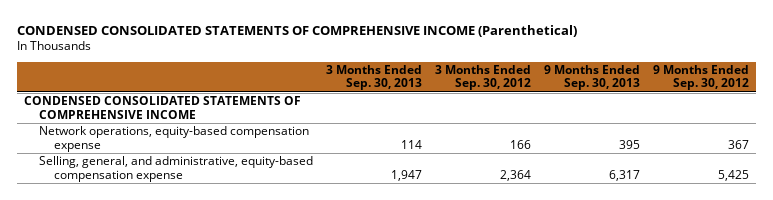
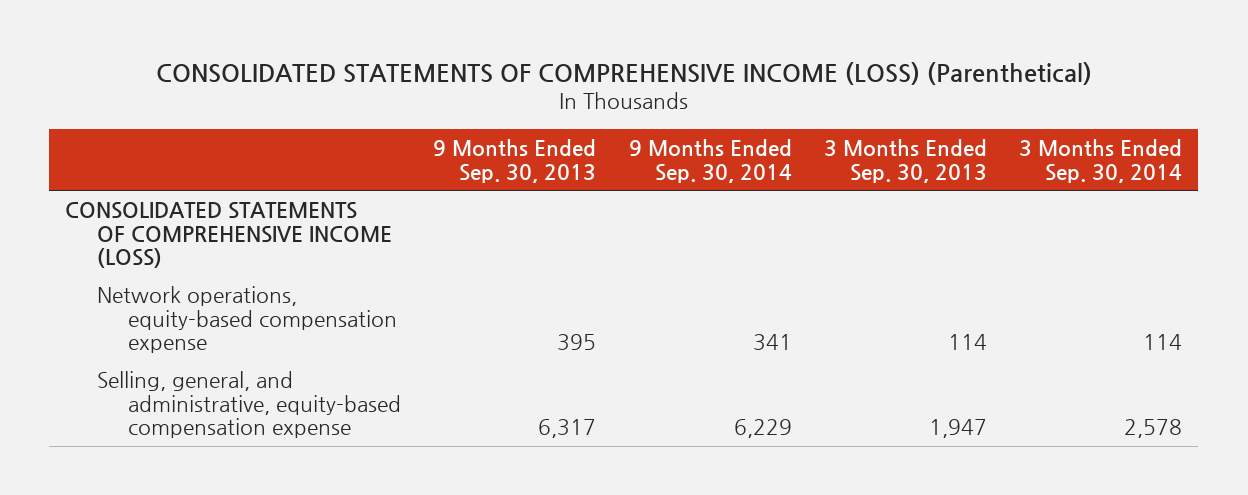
- CONDENSED CONSOLIDATED STATEMENTS OF COMPREHENSIVE INCOME (Parenthetical)
+ CONSOLIDATED STATEMENTS OF COMPREHENSIVE INCOME (LOSS) (Parenthetical)
- | 3 Months Ended Sep. 30, 2013 | 3 Months Ended Sep. 30, 2012 | 9 Months Ended Sep. 30, 2013 | 9 Months Ended Sep. 30, 2012
+ | 9 Months Ended Sep. 30, 2013 | 9 Months Ended Sep. 30, 2014 | 3 Months Ended Sep. 30, 2013 | 3 Months Ended Sep. 30, 2014
- CONDENSED CONSOLIDATED STATEMENTS OF COMPREHENSIVE INCOME
+ CONSOLIDATED STATEMENTS OF COMPREHENSIVE INCOME (LOSS)

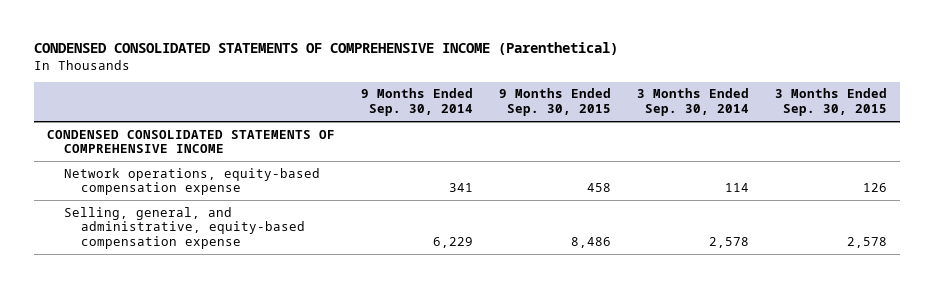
- CONSOLIDATED STATEMENTS OF COMPREHENSIVE INCOME (LOSS) (Parenthetical)
+ CONDENSED CONSOLIDATED STATEMENTS OF COMPREHENSIVE INCOME (Parenthetical)
- | 9 Months Ended Sep. 30, 2013 | 9 Months Ended Sep. 30, 2014 | 3 Months Ended Sep. 30, 2013 | 3 Months Ended Sep. 30, 2014
+ | 9 Months Ended Sep. 30, 2014 | 9 Months Ended Sep. 30, 2015 | 3 Months Ended Sep. 30, 2014 | 3 Months Ended Sep. 30, 2015
- CONSOLIDATED STATEMENTS OF COMPREHENSIVE INCOME (LOSS)
+ CONDENSED CONSOLIDATED STATEMENTS OF COMPREHENSIVE INCOME

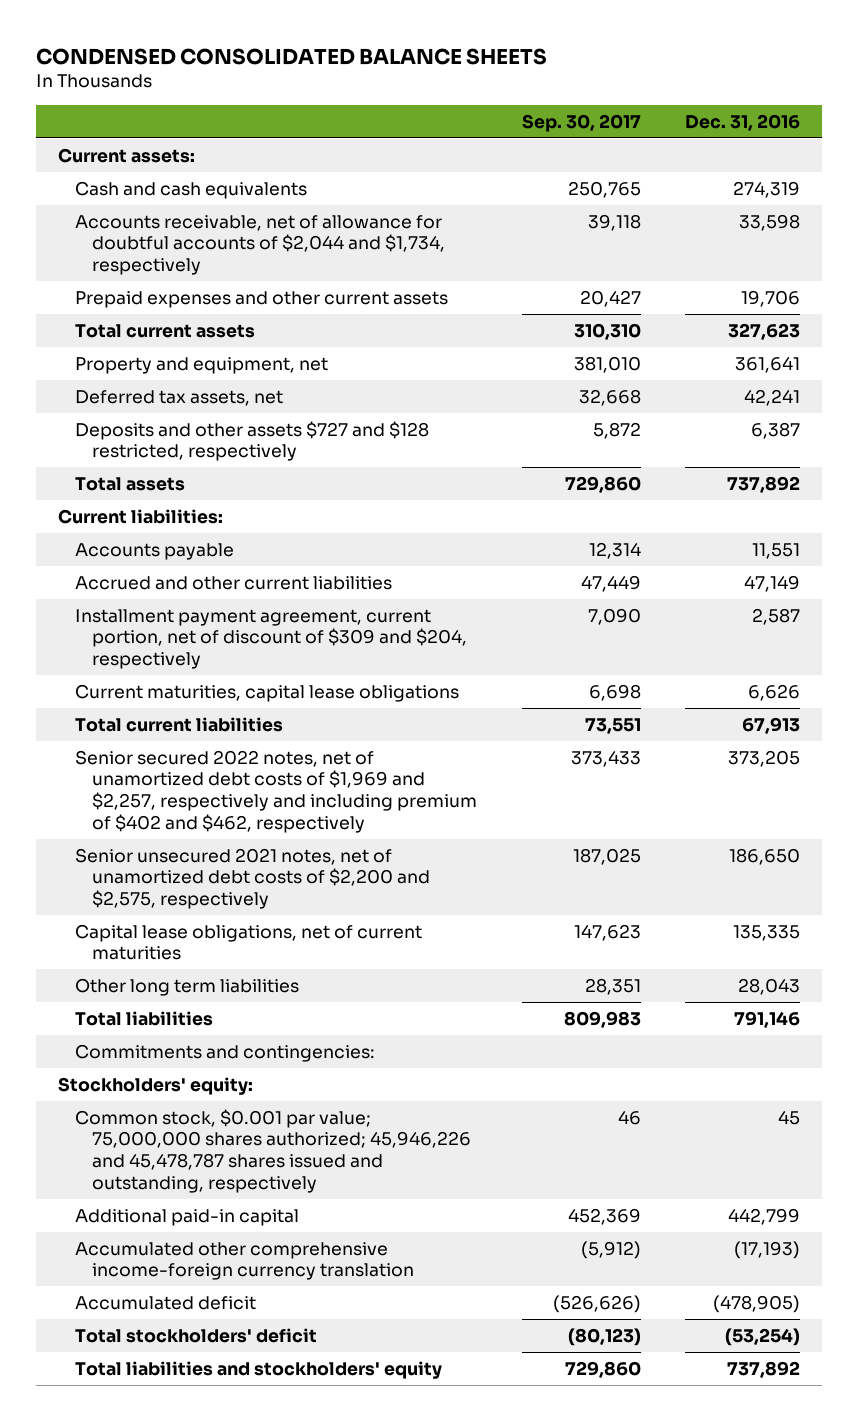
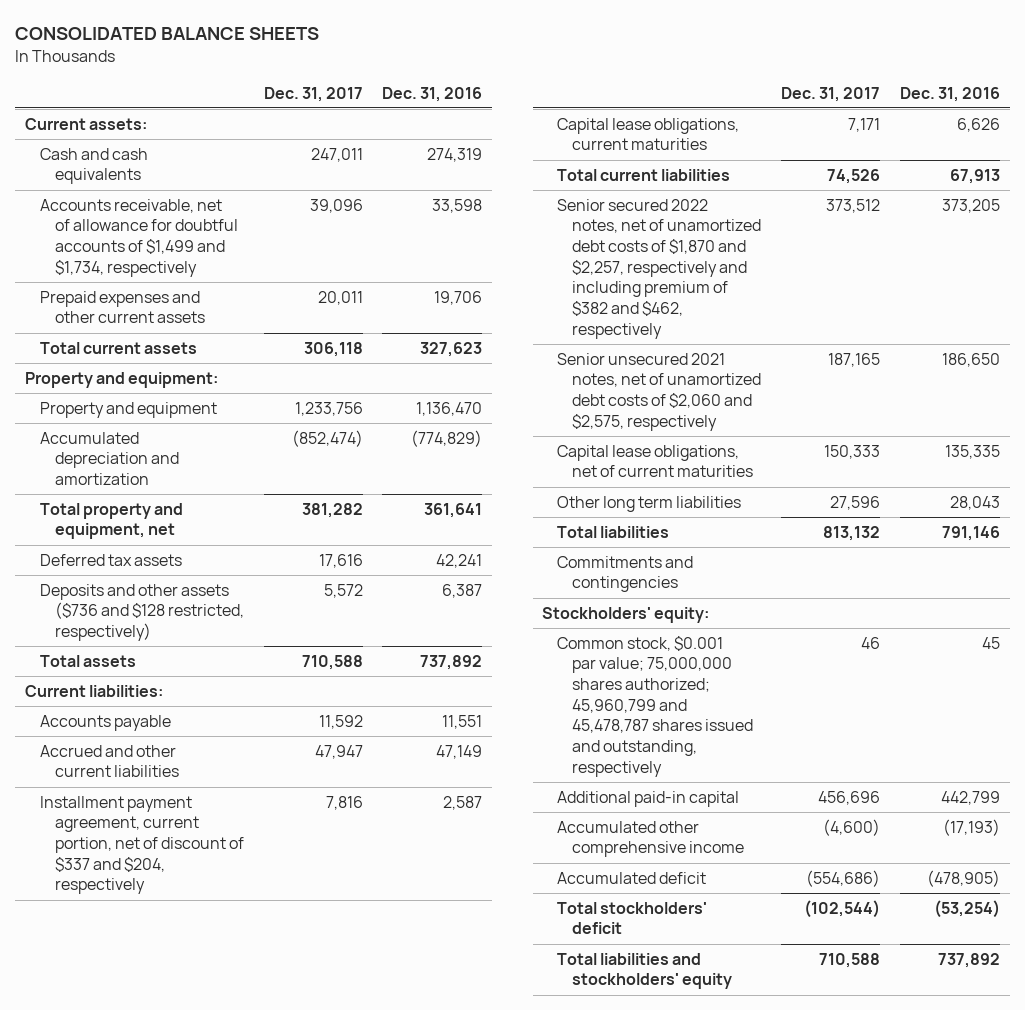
- CONDENSED CONSOLIDATED BALANCE SHEETS
+ CONSOLIDATED BALANCE SHEETS
- | Sep. 30, 2017 | Dec. 31, 2016
+ | Dec. 31, 2017 | Dec. 31, 2016
- Accounts receivable, net of allowance for doubtful accounts of $2,044 and $1,734, respectively | 39,118 | 33,598
+ Accounts receivable, net of allowance for doubtful accounts of $1,499 and $1,734, respectively | 39,096 | 33,598
- Property and equipment, net | 381,010 | 361,641
- Deferred tax assets, net | 32,668 | 42,241
- Deposits and other assets $727 and $128 restricted, respectively | 5,872 | 6,387
+ Property and equipment:
+ Property and equipment | 1,233,756 | 1,136,470
+ Accumulated depreciation and amortization | (852,474) | (774,829)
+ Total property and equipment, net | 381,282 | 361,641
+ Deferred tax assets | 17,616 | 42,241
+ Deposits and other assets ($736 and $128 restricted, respectively) | 5,572 | 6,387
- Installment payment agreement, current portion, net of discount of $309 and $204, respectively | 7,090 | 2,587
- Current maturities, capital lease obligations | 6,698 | 6,626
+ Installment payment agreement, current portion, net of discount of $337 and $204, respectively | 7,816 | 2,587
+ Capital lease obligations, current maturities | 7,171 | 6,626
- Senior secured 2022 notes, net of unamortized debt costs of $1,969 and $2,257, respectively and including premium of $402 and $462, respectively | 373,433 | 373,205
- Senior unsecured 2021 notes, net of unamortized debt costs of $2,200 and $2,575, respectively | 187,025 | 186,650
+ Senior secured 2022 notes, net of unamortized debt costs of $1,870 and $2,257, respectively and including premium of $382 and $462, respectively | 373,512 | 373,205
+ Senior unsecured 2021 notes, net of unamortized debt costs of $2,060 and $2,575, respectively | 187,165 | 186,650
- Commitments and contingencies:
+ Commitments and contingencies
- Common stock, $0.001 par value; 75,000,000 shares authorized; 45,946,226 and 45,478,787 shares issued and outstanding, respectively | 46 | 45
+ Common stock, $0.001 par value; 75,000,000 shares authorized; 45,960,799 and 45,478,787 shares issued and outstanding, respectively | 46 | 45
- Accumulated other comprehensive income-foreign currency translation | (5,912) | (17,193)
+ Accumulated other comprehensive income | (4,600) | (17,193)

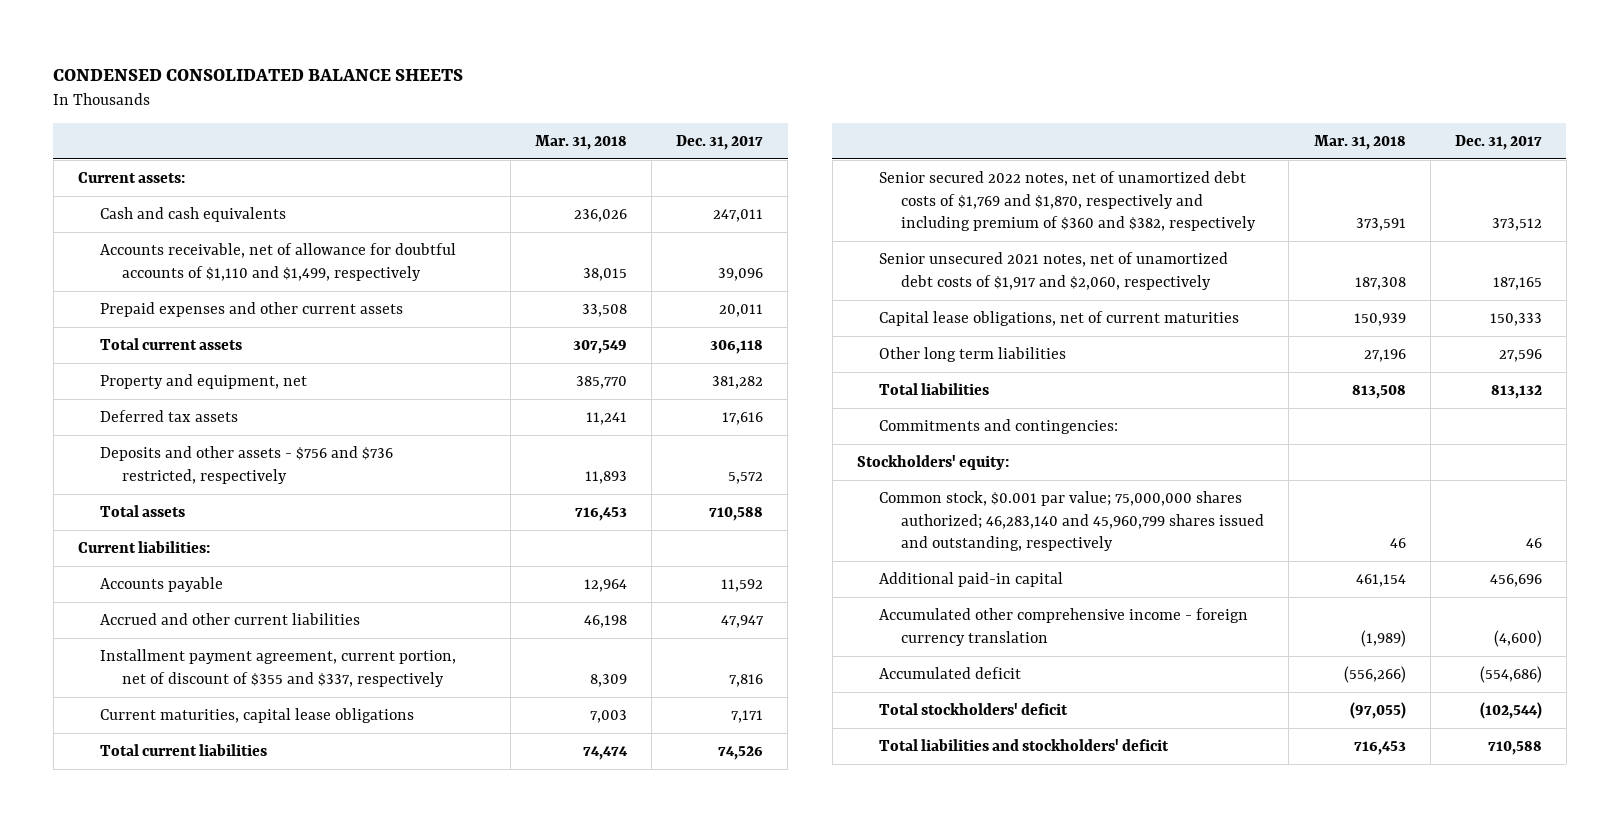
- CONSOLIDATED BALANCE SHEETS
+ CONDENSED CONSOLIDATED BALANCE SHEETS
- | Dec. 31, 2017 | Dec. 31, 2016
+ | Mar. 31, 2018 | Dec. 31, 2017
- Accounts receivable, net of allowance for doubtful accounts of $1,499 and $1,734, respectively | 39,096 | 33,598
+ Accounts receivable, net of allowance for doubtful accounts of $1,110 and $1,499, respectively | 38,015 | 39,096
- Property and equipment:
- Property and equipment | 1,233,756 | 1,136,470
- Accumulated depreciation and amortization | (852,474) | (774,829)
- Total property and equipment, net | 381,282 | 361,641
+ Property and equipment, net | 385,770 | 381,282
- Deposits and other assets ($736 and $128 restricted, respectively) | 5,572 | 6,387
+ Deposits and other assets - $756 and $736 restricted, respectively | 11,893 | 5,572
- Installment payment agreement, current portion, net of discount of $337 and $204, respectively | 7,816 | 2,587
- Capital lease obligations, current maturities | 7,171 | 6,626
+ Installment payment agreement, current portion, net of discount of $355 and $337, respectively | 8,309 | 7,816
+ Current maturities, capital lease obligations | 7,003 | 7,171
- Senior secured 2022 notes, net of unamortized debt costs of $1,870 and $2,257, respectively and including premium of $382 and $462, respectively | 373,512 | 373,205
- Senior unsecured 2021 notes, net of unamortized debt costs of $2,060 and $2,575, respectively | 187,165 | 186,650
+ Senior secured 2022 notes, net of unamortized debt costs of $1,769 and $1,870, respectively and including premium of $360 and $382, respectively | 373,591 | 373,512
+ Senior unsecured 2021 notes, net of unamortized debt costs of $1,917 and $2,060, respectively | 187,308 | 187,165
- Commitments and contingencies
+ Commitments and contingencies:
- Common stock, $0.001 par value; 75,000,000 shares authorized; 45,960,799 and 45,478,787 shares issued and outstanding, respectively | 46 | 45
+ Common stock, $0.001 par value; 75,000,000 shares authorized; 46,283,140 and 45,960,799 shares issued and outstanding, respectively | 46 | 46
- Accumulated other comprehensive income | (4,600) | (17,193)
+ Accumulated other comprehensive income - foreign currency translation | (1,989) | (4,600)
- Total liabilities and stockholders' equity | 710,588 | 737,892
+ Total liabilities and stockholders' deficit | 716,453 | 710,588

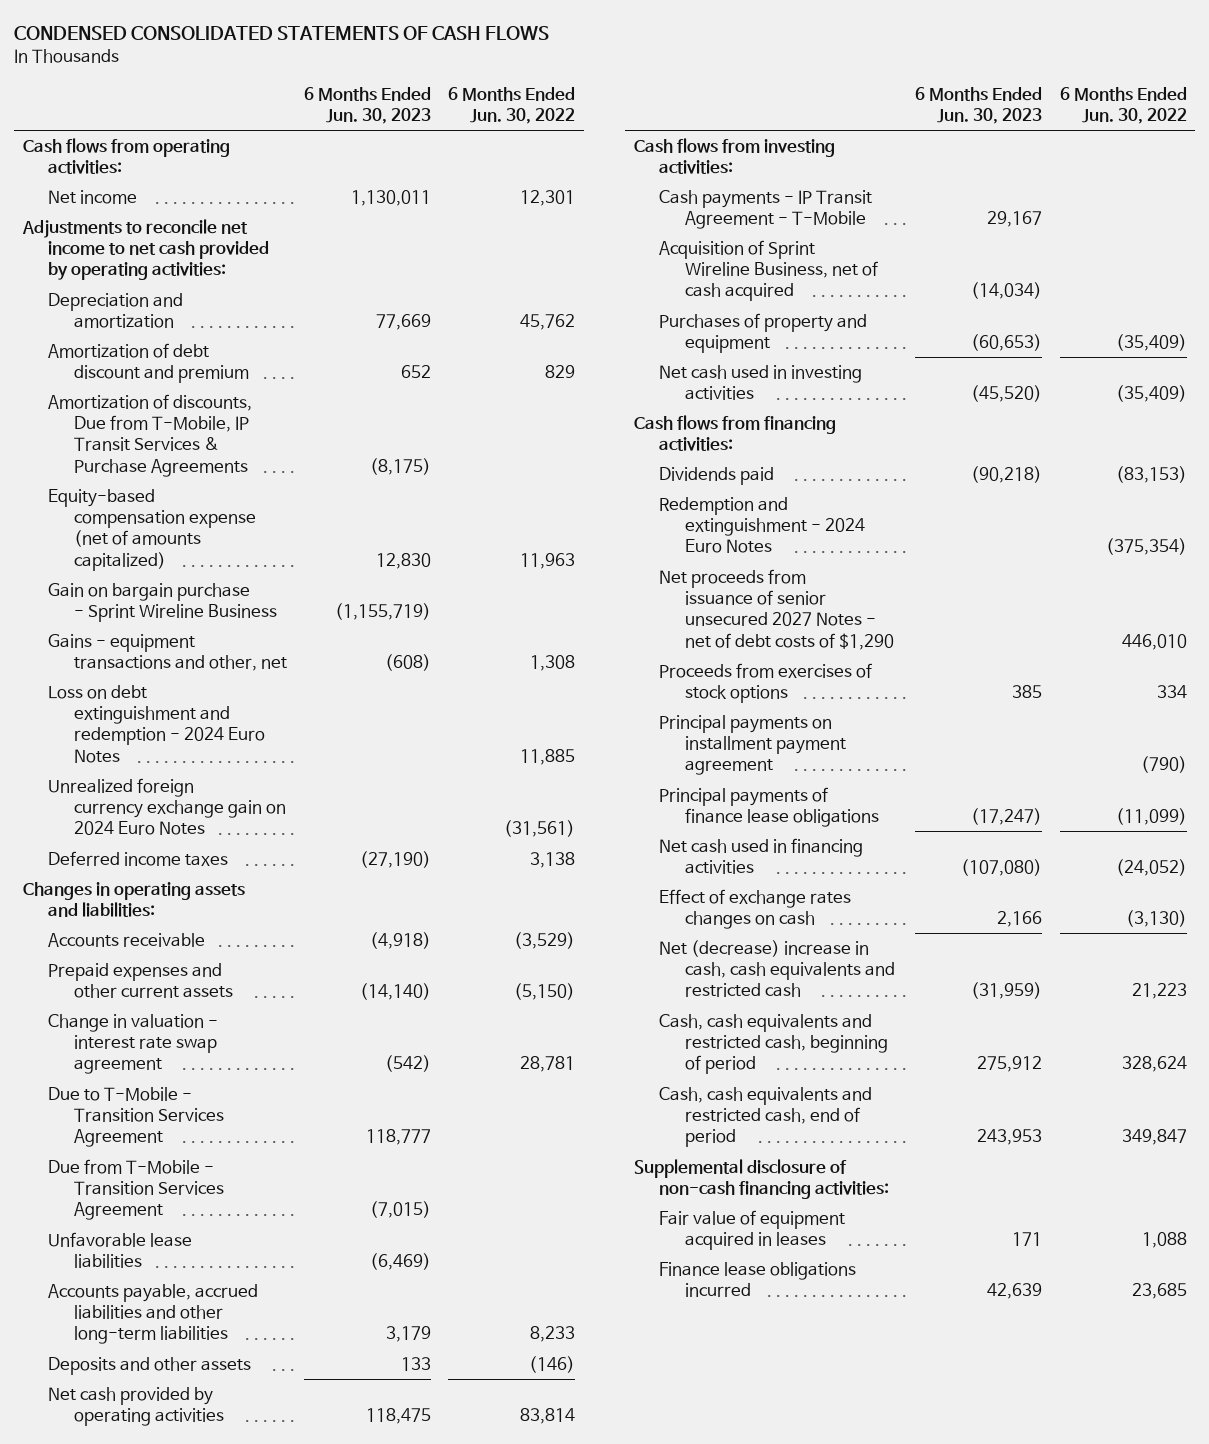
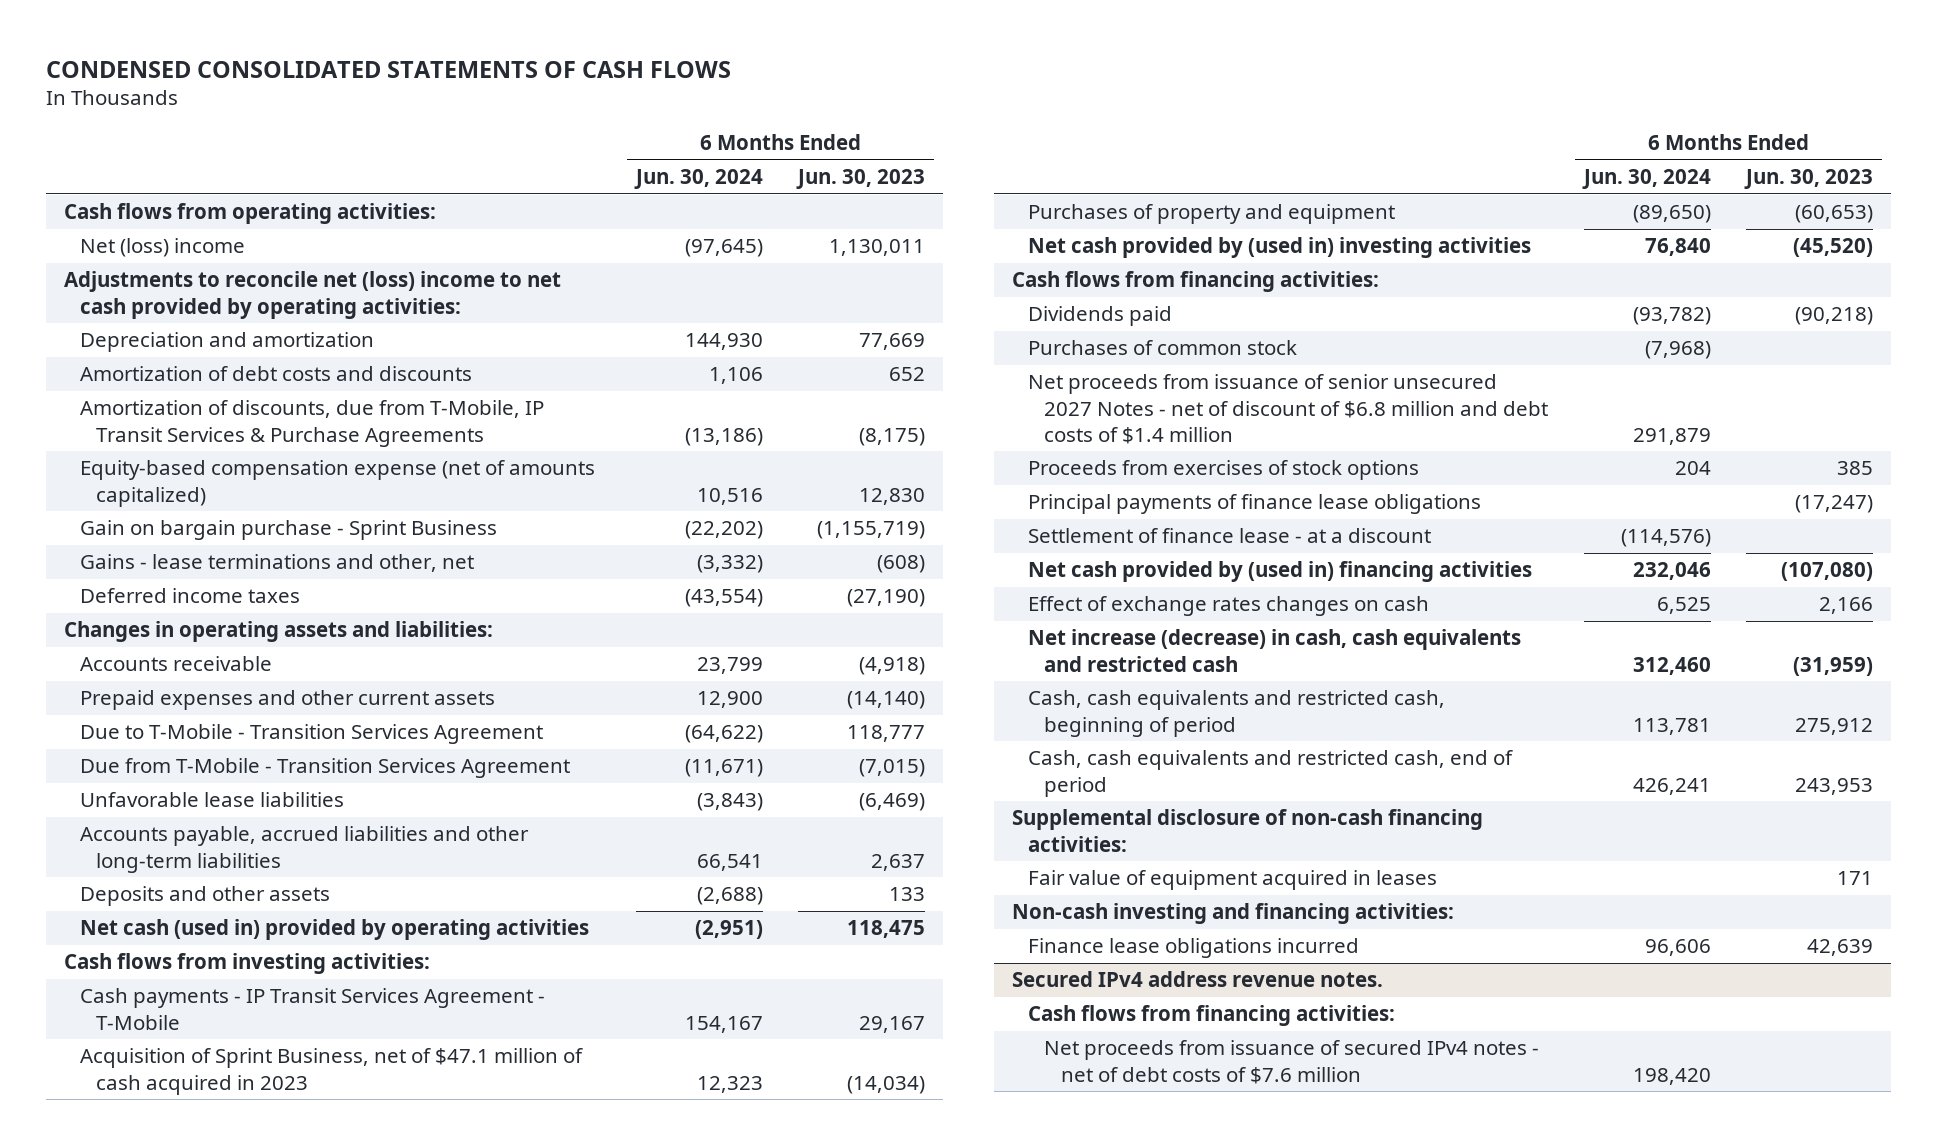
- | 6 Months Ended Jun. 30, 2023 | 6 Months Ended Jun. 30, 2022
+ | 6 Months Ended Jun. 30, 2024 | 6 Months Ended Jun. 30, 2023
- Net income | 1,130,011 | 12,301
- Adjustments to reconcile net income to net cash provided by operating activities:
+ Net (loss) income | (97,645) | 1,130,011
+ Adjustments to reconcile net (loss) income to net cash provided by operating activities:
- Amortization of debt discount and premium | 652 | 829
- Amortization of discounts, Due from T-Mobile, IP Transit Services & Purchase Agreements | (8,175) |
+ Amortization of debt costs and discounts | 1,106 | 652
+ Amortization of discounts, due from T-Mobile, IP Transit Services & Purchase Agreements | (13,186) | (8,175)
- Gain on bargain purchase - Sprint Wireline Business | (1,155,719) |
- Gains - equipment transactions and other, net | (608) | 1,308
- Loss on debt extinguishment and redemption - 2024 Euro Notes | | 11,885
- Unrealized foreign currency exchange gain on 2024 Euro Notes | | (31,561)
+ Gain on bargain purchase - Sprint Business | (22,202) | (1,155,719)
+ Gains - lease terminations and other, net | (3,332) | (608)
- Change in valuation - interest rate swap agreement | (542) | 28,781
- Accounts payable, accrued liabilities and other long-term liabilities | 3,179 | 8,233
+ Accounts payable, accrued liabilities and other long-term liabilities | 66,541 | 2,637
- Net cash provided by operating activities | 118,475 | 83,814
+ Net cash (used in) provided by operating activities | (2,951) | 118,475
- Cash payments - IP Transit Agreement - T-Mobile | 29,167 |
- Acquisition of Sprint Wireline Business, net of cash acquired | (14,034) |
+ Cash payments - IP Transit Services Agreement - T-Mobile | 154,167 | 29,167
+ Acquisition of Sprint Business, net of $47.1 million of cash acquired in 2023 | 12,323 | (14,034)
- Net cash used in investing activities | (45,520) | (35,409)
+ Net cash provided by (used in) investing activities | 76,840 | (45,520)
- Redemption and extinguishment - 2024 Euro Notes | | (375,354)
- Net proceeds from issuance of senior unsecured 2027 Notes - net of debt costs of $1,290 | | 446,010
+ Purchases of common stock | (7,968) |
+ Net proceeds from issuance of senior unsecured 2027 Notes - net of discount of $6.8 million and debt costs of $1.4 million | 291,879 |
- Principal payments on installment payment agreement | | (790)
- Net cash used in financing activities | (107,080) | (24,052)
+ Settlement of finance lease - at a discount | (114,576) |
+ Net cash provided by (used in) financing activities | 232,046 | (107,080)
- Net (decrease) increase in cash, cash equivalents and restricted cash | (31,959) | 21,223
+ Net increase (decrease) in cash, cash equivalents and restricted cash | 312,460 | (31,959)
+ Non-cash investing and financing activities:
+ Secured IPv4 address revenue notes.
+ Cash flows from financing activities:
+ Net proceeds from issuance of secured IPv4 notes - net of debt costs of $7.6 million | 198,420 |

